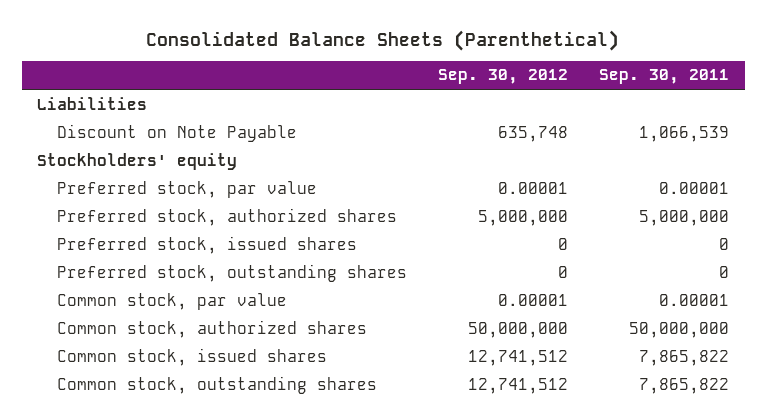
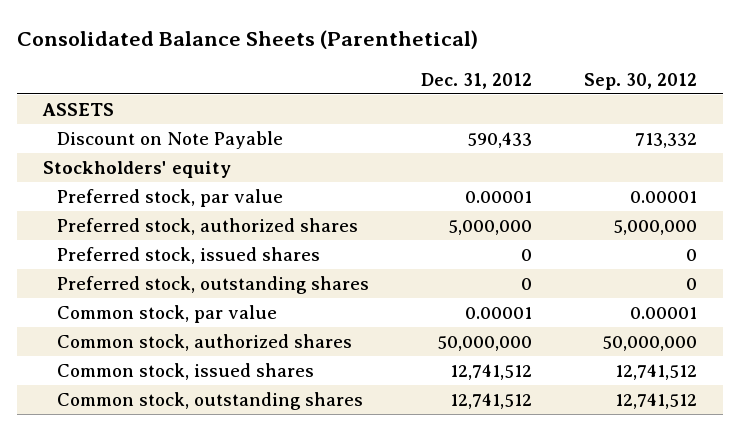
- | Sep. 30, 2012 | Sep. 30, 2011
+ | Dec. 31, 2012 | Sep. 30, 2012
- Liabilities
- Discount on Note Payable | 635,748 | 1,066,539
+ ASSETS
+ Discount on Note Payable | 590,433 | 713,332

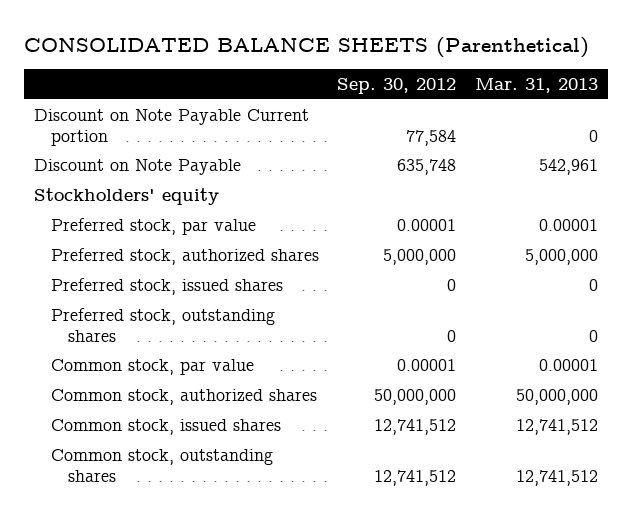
- Consolidated Balance Sheets (Parenthetical)
+ CONSOLIDATED BALANCE SHEETS (Parenthetical)
- | Dec. 31, 2012 | Sep. 30, 2012
+ | Sep. 30, 2012 | Mar. 31, 2013
- ASSETS
- Discount on Note Payable | 590,433 | 713,332
+ Discount on Note Payable Current portion | 77,584 | 0
+ Discount on Note Payable | 635,748 | 542,961

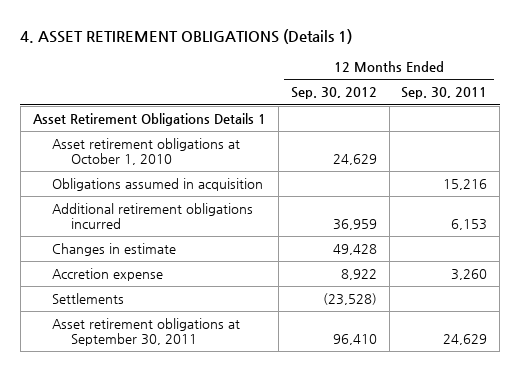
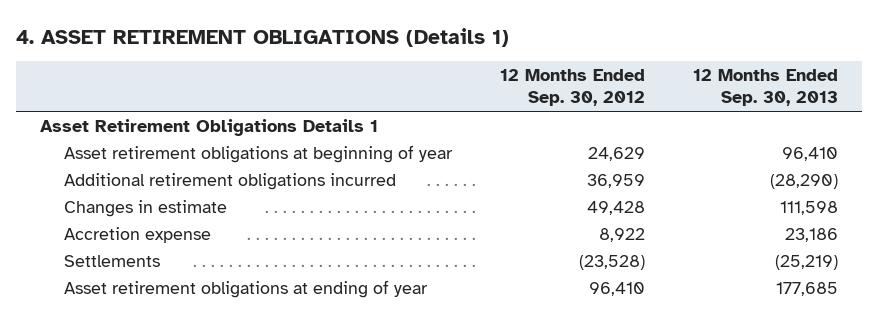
- | 12 Months Ended Sep. 30, 2012 | 12 Months Ended Sep. 30, 2011
+ | 12 Months Ended Sep. 30, 2012 | 12 Months Ended Sep. 30, 2013
- Asset retirement obligations at October 1, 2010 | 24,629 |
- Obligations assumed in acquisition | | 15,216
+ Asset retirement obligations at beginning of year | 24,629 | 96,410
- Asset retirement obligations at September 30, 2011 | 96,410 | 24,629
+ Asset retirement obligations at ending of year | 96,410 | 177,685

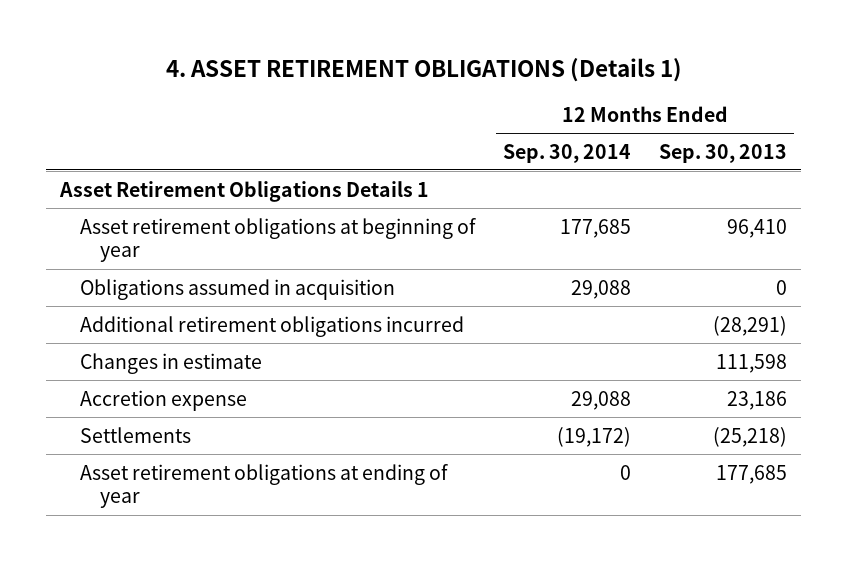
- | 12 Months Ended Sep. 30, 2012 | 12 Months Ended Sep. 30, 2013
+ | 12 Months Ended Sep. 30, 2014 | 12 Months Ended Sep. 30, 2013
- Additional retirement obligations incurred | 36,959 | (28,290)
+ Obligations assumed in acquisition | 29,088 | 0
+ Additional retirement obligations incurred | | (28,291)
- Settlements | (23,528) | (25,219)
+ Settlements | (19,172) | (25,218)

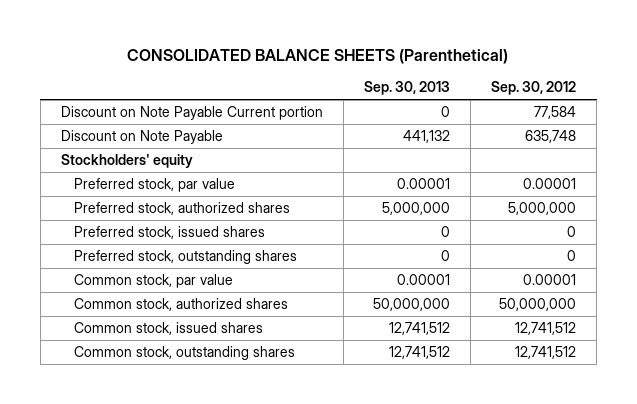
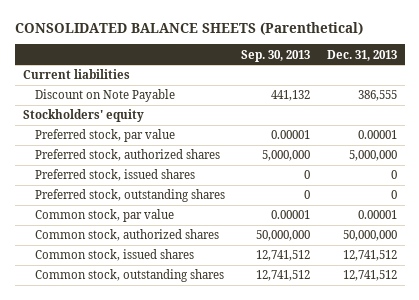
- | Sep. 30, 2013 | Sep. 30, 2012
+ | Sep. 30, 2013 | Dec. 31, 2013
- Discount on Note Payable Current portion | 0 | 77,584
+ Current liabilities

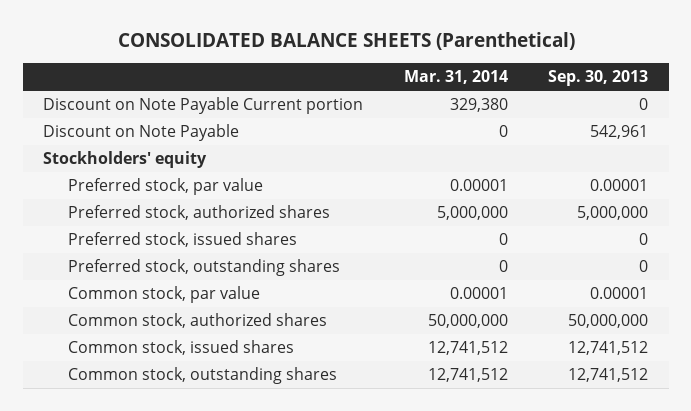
- | Sep. 30, 2013 | Dec. 31, 2013
+ | Mar. 31, 2014 | Sep. 30, 2013
- Current liabilities
- Discount on Note Payable | 441,132 | 386,555
+ Discount on Note Payable Current portion | 329,380 | 0
+ Discount on Note Payable | 0 | 542,961

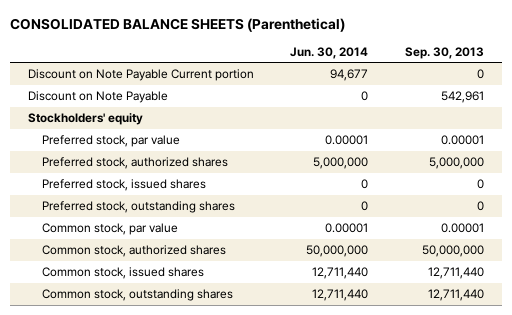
- | Mar. 31, 2014 | Sep. 30, 2013
+ | Jun. 30, 2014 | Sep. 30, 2013
- Common stock, issued shares | 12,741,512 | 12,741,512
- Common stock, outstanding shares | 12,741,512 | 12,741,512
+ Common stock, issued shares | 12,711,440 | 12,711,440
+ Common stock, outstanding shares | 12,711,440 | 12,711,440

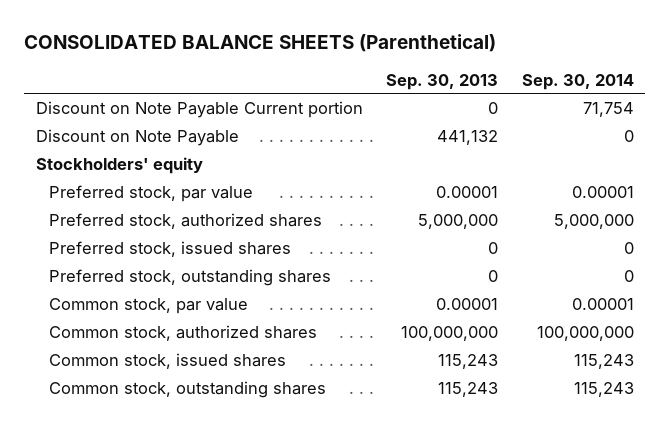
- | Jun. 30, 2014 | Sep. 30, 2013
+ | Sep. 30, 2013 | Sep. 30, 2014
- Discount on Note Payable | 0 | 542,961
+ Discount on Note Payable | 441,132 | 0
- Common stock, authorized shares | 50,000,000 | 50,000,000
- Common stock, issued shares | 12,711,440 | 12,711,440
- Common stock, outstanding shares | 12,711,440 | 12,711,440
+ Common stock, authorized shares | 100,000,000 | 100,000,000
+ Common stock, issued shares | 115,243 | 115,243
+ Common stock, outstanding shares | 115,243 | 115,243

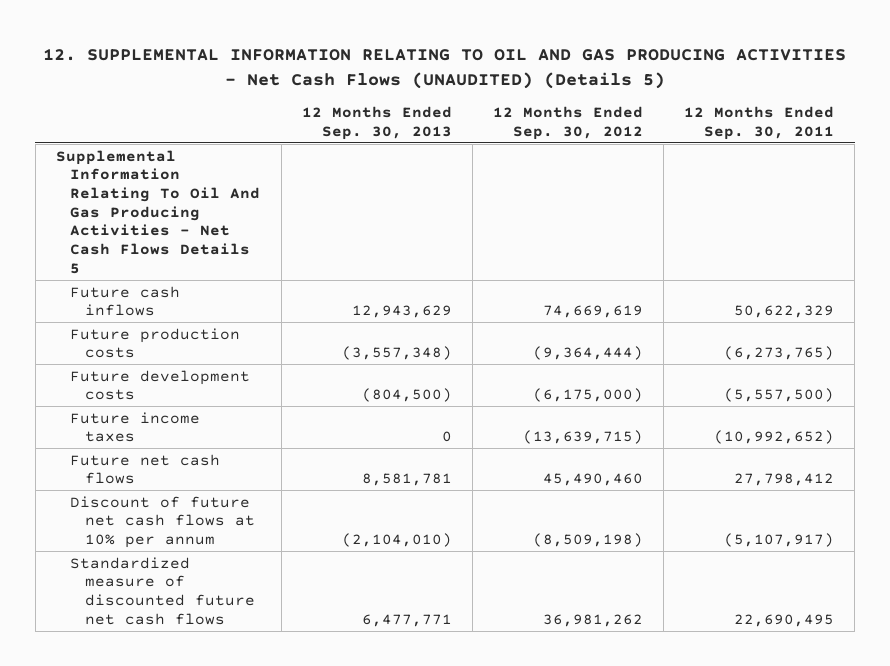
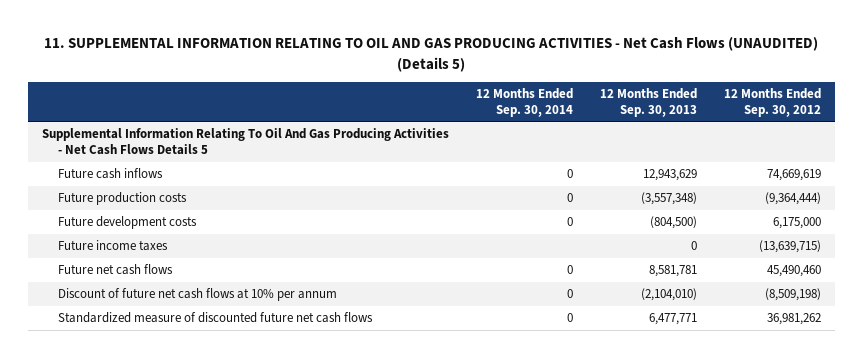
- 12. SUPPLEMENTAL INFORMATION RELATING TO OIL AND GAS PRODUCING ACTIVITIES - Net Cash Flows (UNAUDITED) (Details 5)
+ 11. SUPPLEMENTAL INFORMATION RELATING TO OIL AND GAS PRODUCING ACTIVITIES - Net Cash Flows (UNAUDITED) (Details 5)
- | 12 Months Ended Sep. 30, 2013 | 12 Months Ended Sep. 30, 2012 | 12 Months Ended Sep. 30, 2011
+ | 12 Months Ended Sep. 30, 2014 | 12 Months Ended Sep. 30, 2013 | 12 Months Ended Sep. 30, 2012
- Future development costs | (804,500) | (6,175,000) | (5,557,500)
+ Future development costs | 0 | (804,500) | 6,175,000

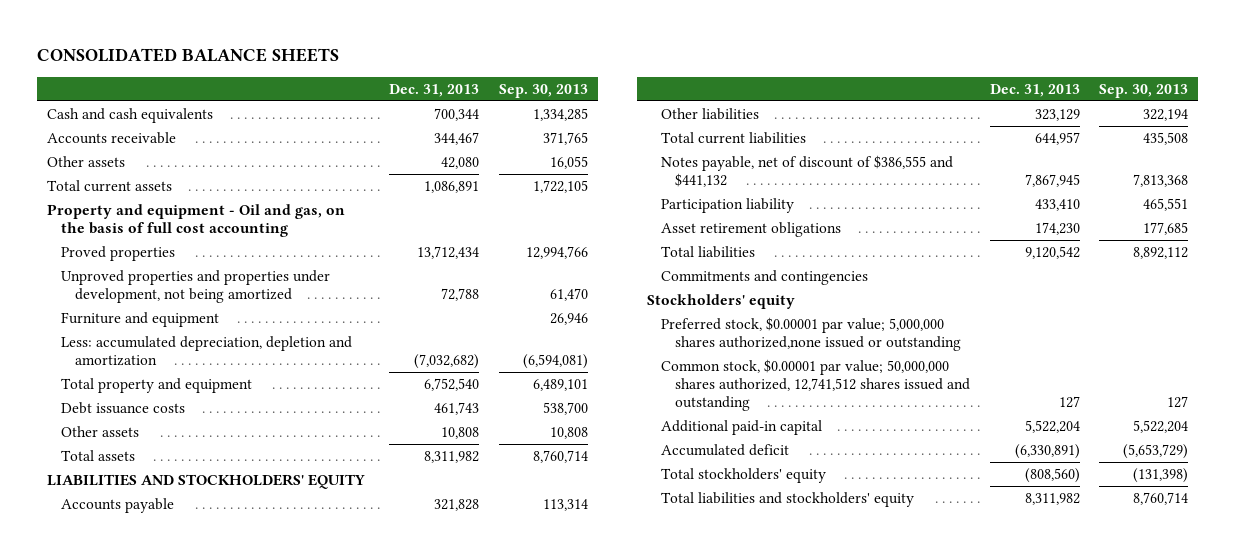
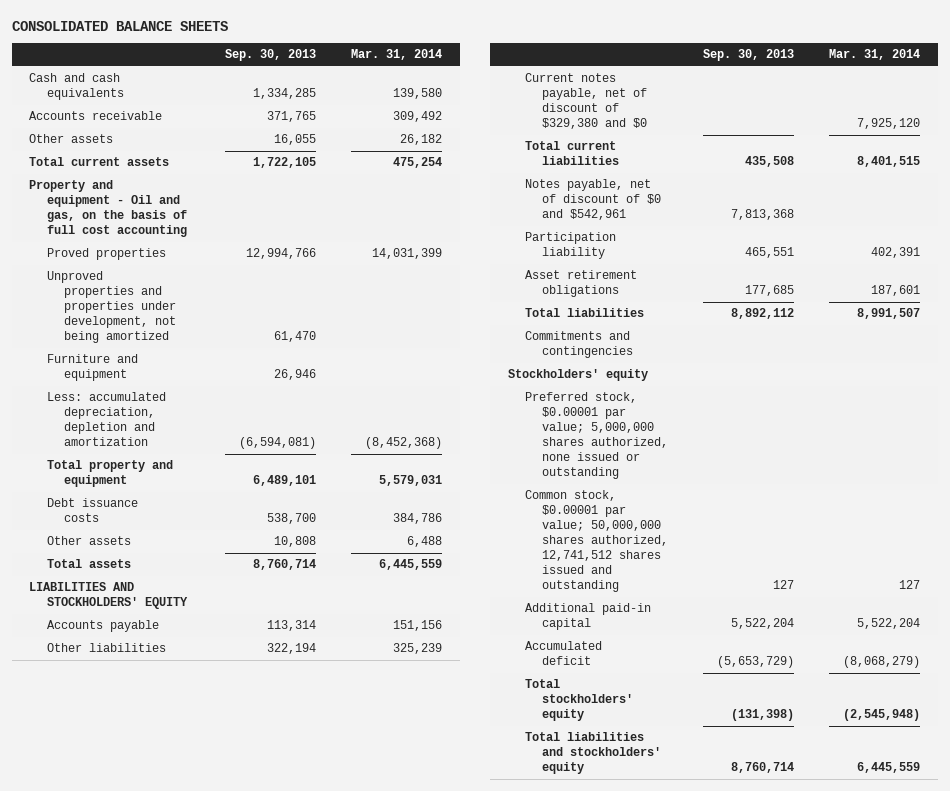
- | Dec. 31, 2013 | Sep. 30, 2013
+ | Sep. 30, 2013 | Mar. 31, 2014
+ Current notes payable, net of discount of $329,380 and $0 | | 7,925,120
- Notes payable, net of discount of $386,555 and $441,132 | 7,867,945 | 7,813,368
+ Notes payable, net of discount of $0 and $542,961 | 7,813,368 |
- Preferred stock, $0.00001 par value; 5,000,000 shares authorized,none issued or outstanding
+ Preferred stock, $0.00001 par value; 5,000,000 shares authorized, none issued or outstanding

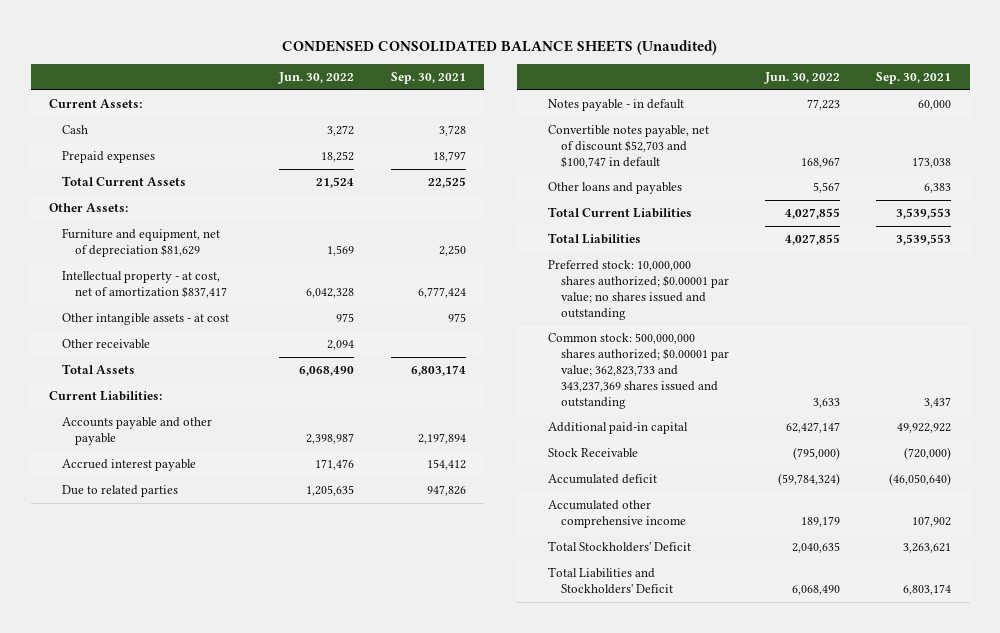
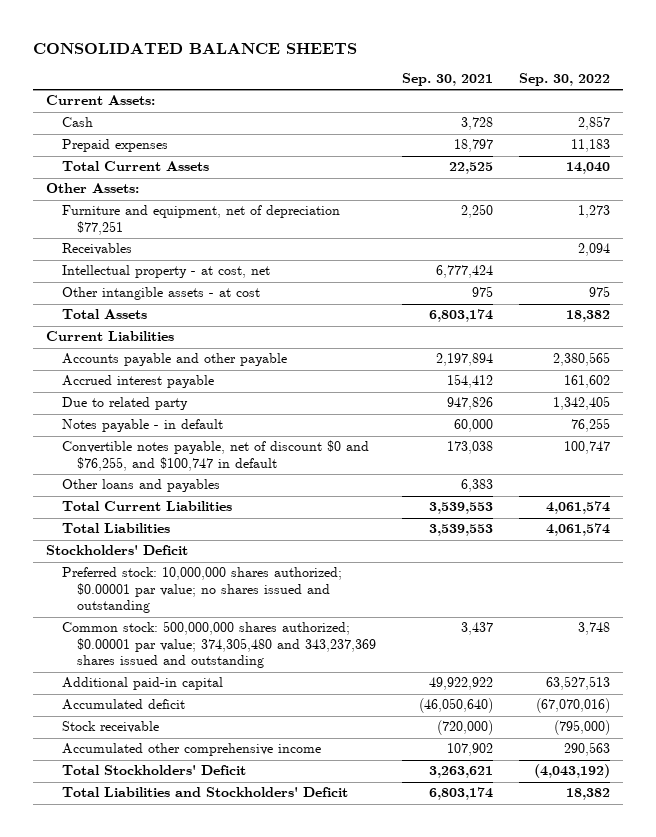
- CONDENSED CONSOLIDATED BALANCE SHEETS (Unaudited)
+ CONSOLIDATED BALANCE SHEETS
- | Jun. 30, 2022 | Sep. 30, 2021
+ | Sep. 30, 2021 | Sep. 30, 2022
- Furniture and equipment, net of depreciation $81,629 | 1,569 | 2,250
- Intellectual property - at cost, net of amortization $837,417 | 6,042,328 | 6,777,424
+ Furniture and equipment, net of depreciation $77,251 | 2,250 | 1,273
+ Receivables | | 2,094
+ Intellectual property - at cost, net | 6,777,424 |
- Other receivable | 2,094 |
- Current Liabilities:
+ Current Liabilities
- Due to related parties | 1,205,635 | 947,826
+ Due to related party | 947,826 | 1,342,405
- Convertible notes payable, net of discount $52,703 and $100,747 in default | 168,967 | 173,038
+ Convertible notes payable, net of discount $0 and $76,255, and $100,747 in default | 173,038 | 100,747
+ Stockholders' Deficit
- Common stock: 500,000,000 shares authorized; $0.00001 par value; 362,823,733 and 343,237,369 shares issued and outstanding | 3,633 | 3,437
+ Common stock: 500,000,000 shares authorized; $0.00001 par value; 374,305,480 and 343,237,369 shares issued and outstanding | 3,437 | 3,748
- Stock Receivable | (795,000) | (720,000)
+ Stock receivable | (720,000) | (795,000)

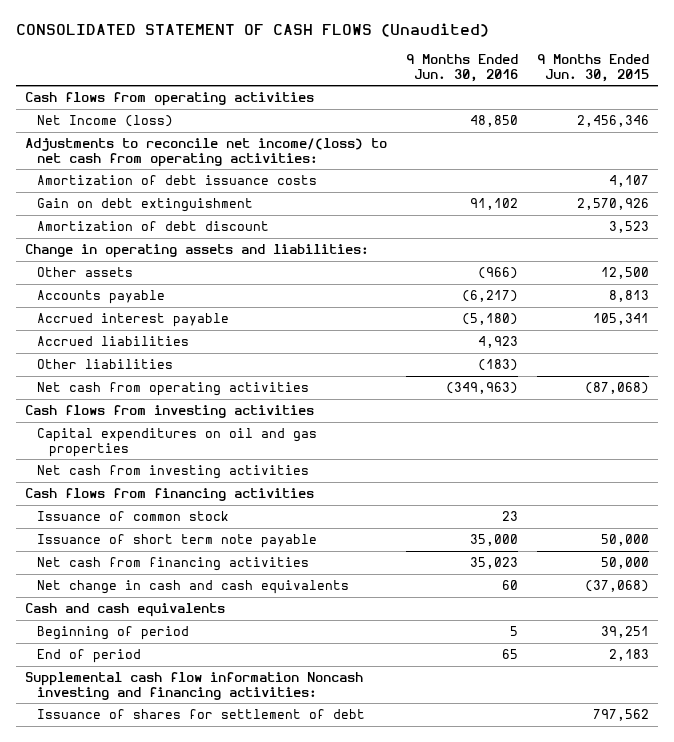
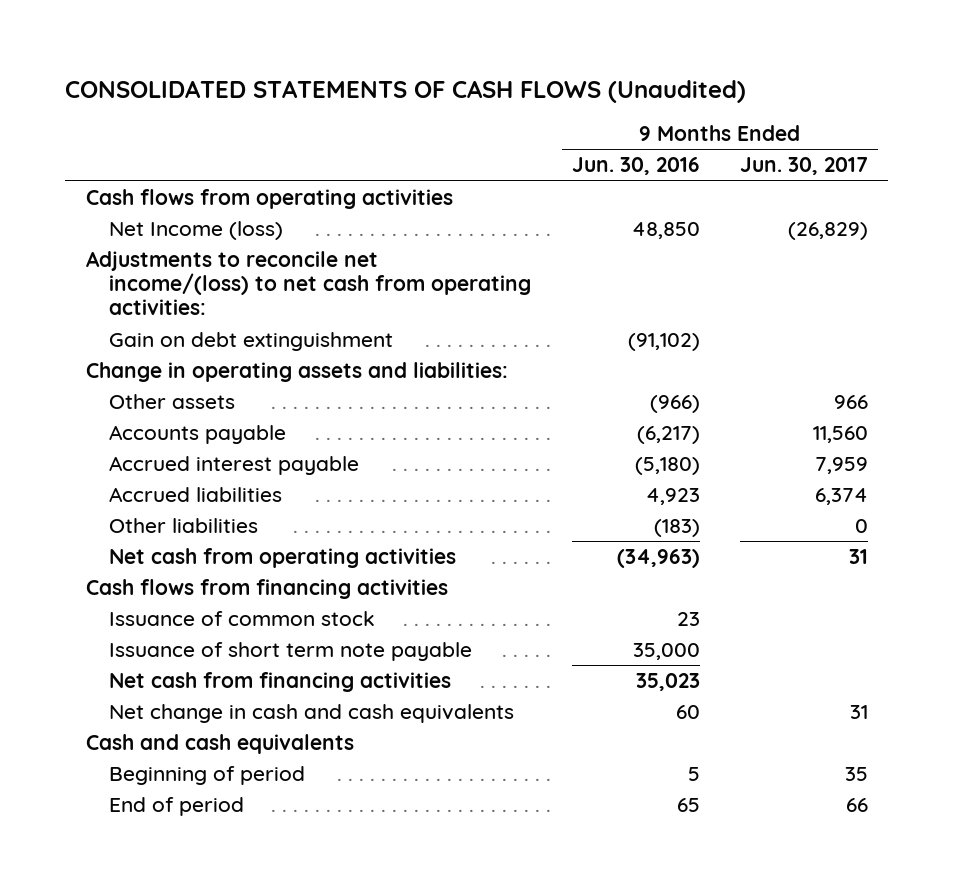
- CONSOLIDATED STATEMENT OF CASH FLOWS (Unaudited)
+ CONSOLIDATED STATEMENTS OF CASH FLOWS (Unaudited)
- | 9 Months Ended Jun. 30, 2016 | 9 Months Ended Jun. 30, 2015
+ | 9 Months Ended Jun. 30, 2016 | 9 Months Ended Jun. 30, 2017
- Amortization of debt issuance costs | | 4,107
- Gain on debt extinguishment | 91,102 | 2,570,926
- Amortization of debt discount | | 3,523
+ Gain on debt extinguishment | (91,102) |
- Net cash from operating activities | (349,963) | (87,068)
- Cash flows from investing activities
- Capital expenditures on oil and gas properties
- Net cash from investing activities
+ Net cash from operating activities | (34,963) | 31
- Supplemental cash flow information Noncash investing and financing activities:
- Issuance of shares for settlement of debt | | 797,562

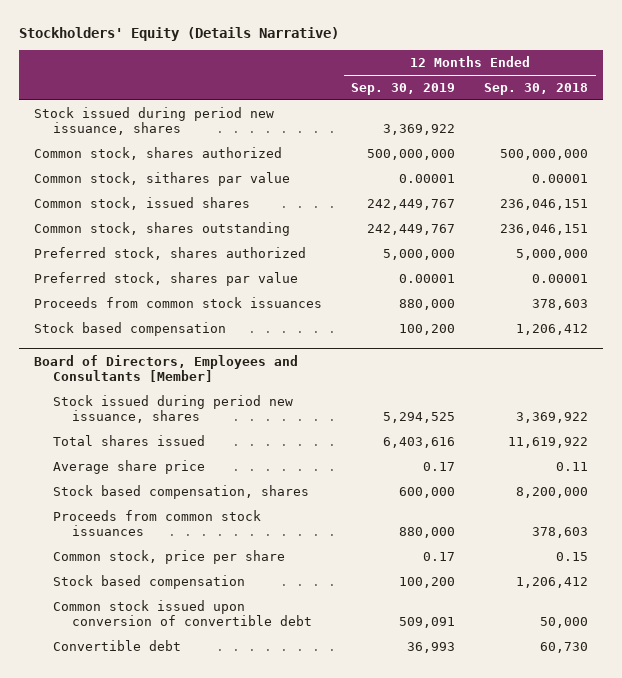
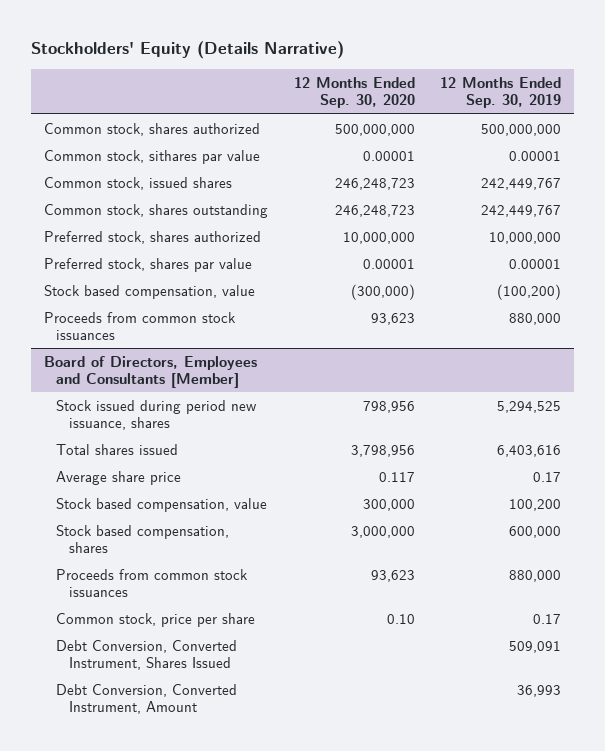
- | 12 Months Ended Sep. 30, 2019 | 12 Months Ended Sep. 30, 2018
+ | 12 Months Ended Sep. 30, 2020 | 12 Months Ended Sep. 30, 2019
- Stock issued during period new issuance, shares | 3,369,922 |
- Preferred stock, shares authorized | 5,000,000 | 5,000,000
+ Preferred stock, shares authorized | 10,000,000 | 10,000,000
+ Stock based compensation, value | (300,000) | (100,200)
- Stock based compensation | 100,200 | 1,206,412
@ Board of Directors, Employees and Consultants [Member]
+ Stock based compensation, value | 300,000 | 100,200
- Stock based compensation | 100,200 | 1,206,412
- Common stock issued upon conversion of convertible debt | 509,091 | 50,000
- Convertible debt | 36,993 | 60,730
+ Debt Conversion, Converted Instrument, Shares Issued | | 509,091
+ Debt Conversion, Converted Instrument, Amount | | 36,993

